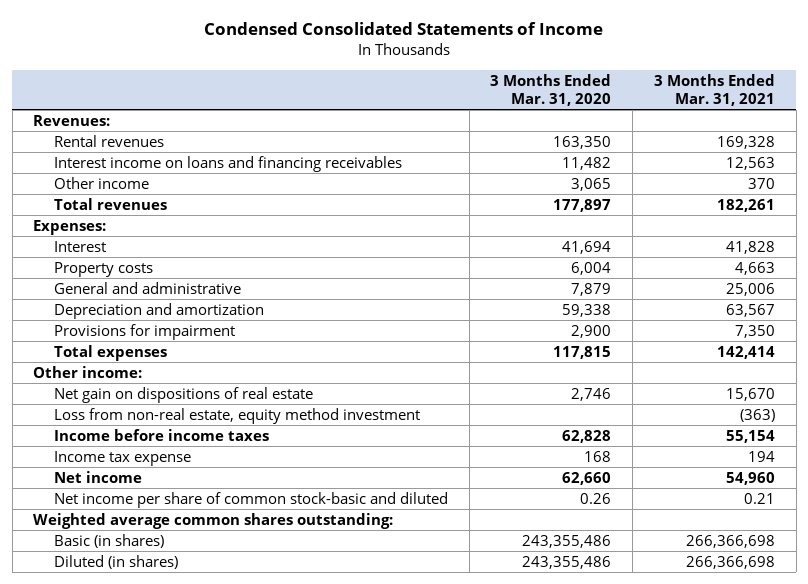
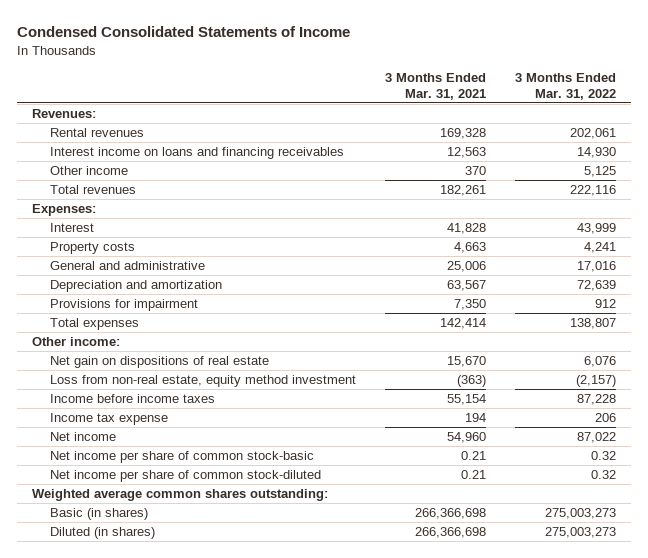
- | 3 Months Ended Mar. 31, 2020 | 3 Months Ended Mar. 31, 2021
+ | 3 Months Ended Mar. 31, 2021 | 3 Months Ended Mar. 31, 2022
- Net income per share of common stock-basic and diluted | 0.26 | 0.21
+ Net income per share of common stock-basic | 0.21 | 0.32
+ Net income per share of common stock-diluted | 0.21 | 0.32

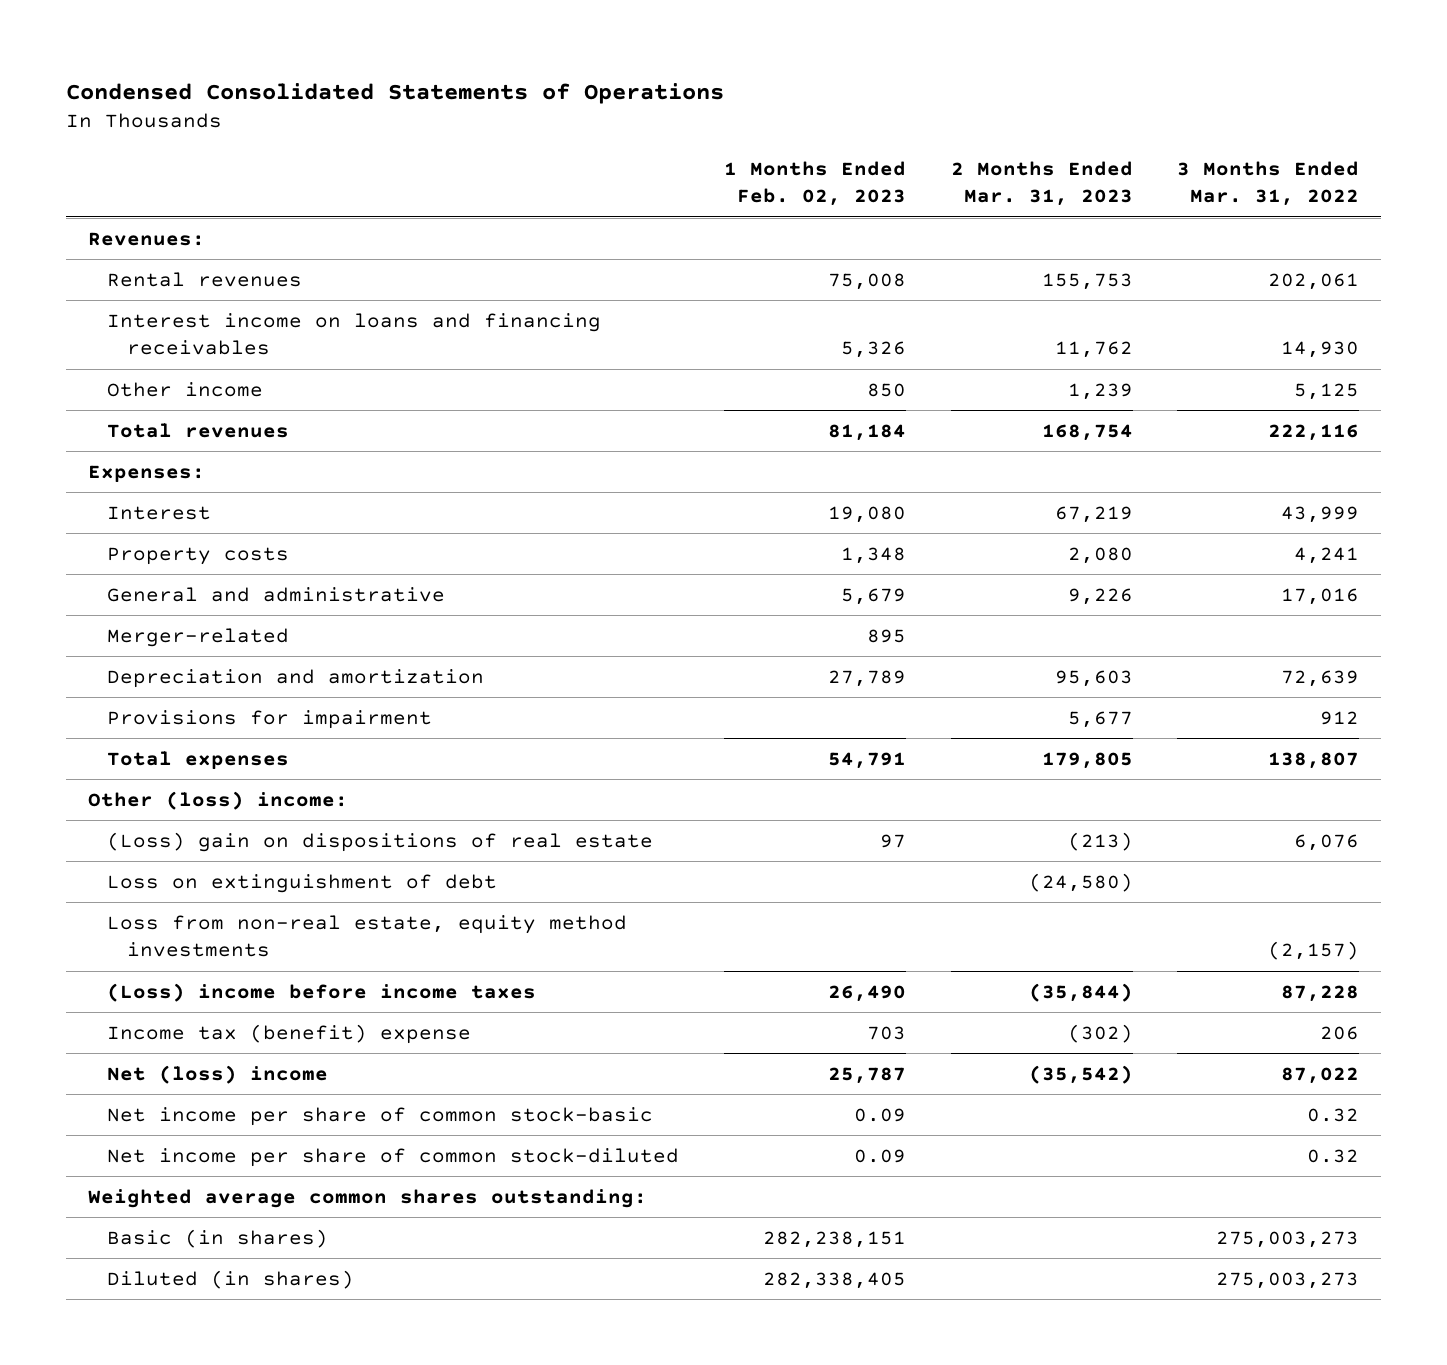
- Condensed Consolidated Statements of Income
+ Condensed Consolidated Statements of Operations
- | 3 Months Ended Mar. 31, 2021 | 3 Months Ended Mar. 31, 2022
+ | 1 Months Ended Feb. 02, 2023 | 2 Months Ended Mar. 31, 2023 | 3 Months Ended Mar. 31, 2022
+ Merger-related | 895 | |
- Other income:
- Net gain on dispositions of real estate | 15,670 | 6,076
- Loss from non-real estate, equity method investment | (363) | (2,157)
- Income before income taxes | 55,154 | 87,228
- Income tax expense | 194 | 206
- Net income | 54,960 | 87,022
+ Other (loss) income:
+ (Loss) gain on dispositions of real estate | 97 | (213) | 6,076
+ Loss on extinguishment of debt | | (24,580) |
+ Loss from non-real estate, equity method investments | | | (2,157)
+ (Loss) income before income taxes | 26,490 | (35,844) | 87,228
+ Income tax (benefit) expense | 703 | (302) | 206
+ Net (loss) income | 25,787 | (35,542) | 87,022

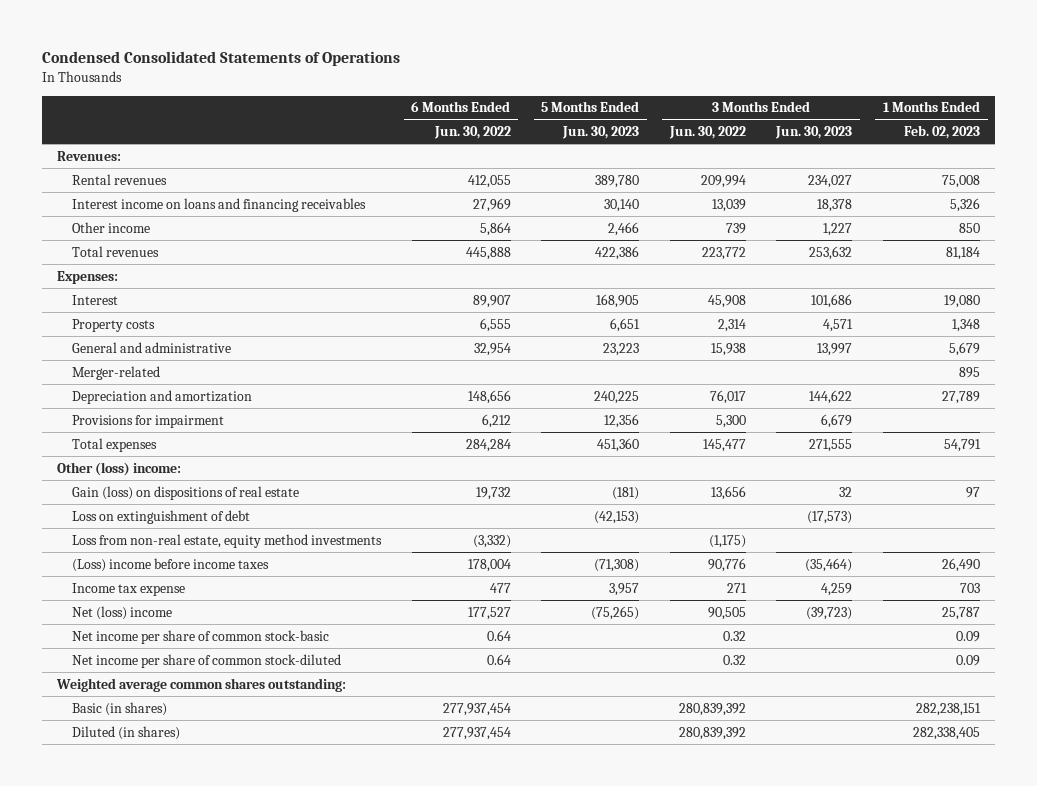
- | 1 Months Ended Feb. 02, 2023 | 2 Months Ended Mar. 31, 2023 | 3 Months Ended Mar. 31, 2022
+ | 6 Months Ended Jun. 30, 2022 | 5 Months Ended Jun. 30, 2023 | 3 Months Ended Jun. 30, 2022 | 3 Months Ended Jun. 30, 2023 | 1 Months Ended Feb. 02, 2023
- (Loss) gain on dispositions of real estate | 97 | (213) | 6,076
+ Gain (loss) on dispositions of real estate | 19,732 | (181) | 13,656 | 32 | 97
- Income tax (benefit) expense | 703 | (302) | 206
+ Income tax expense | 477 | 3,957 | 271 | 4,259 | 703

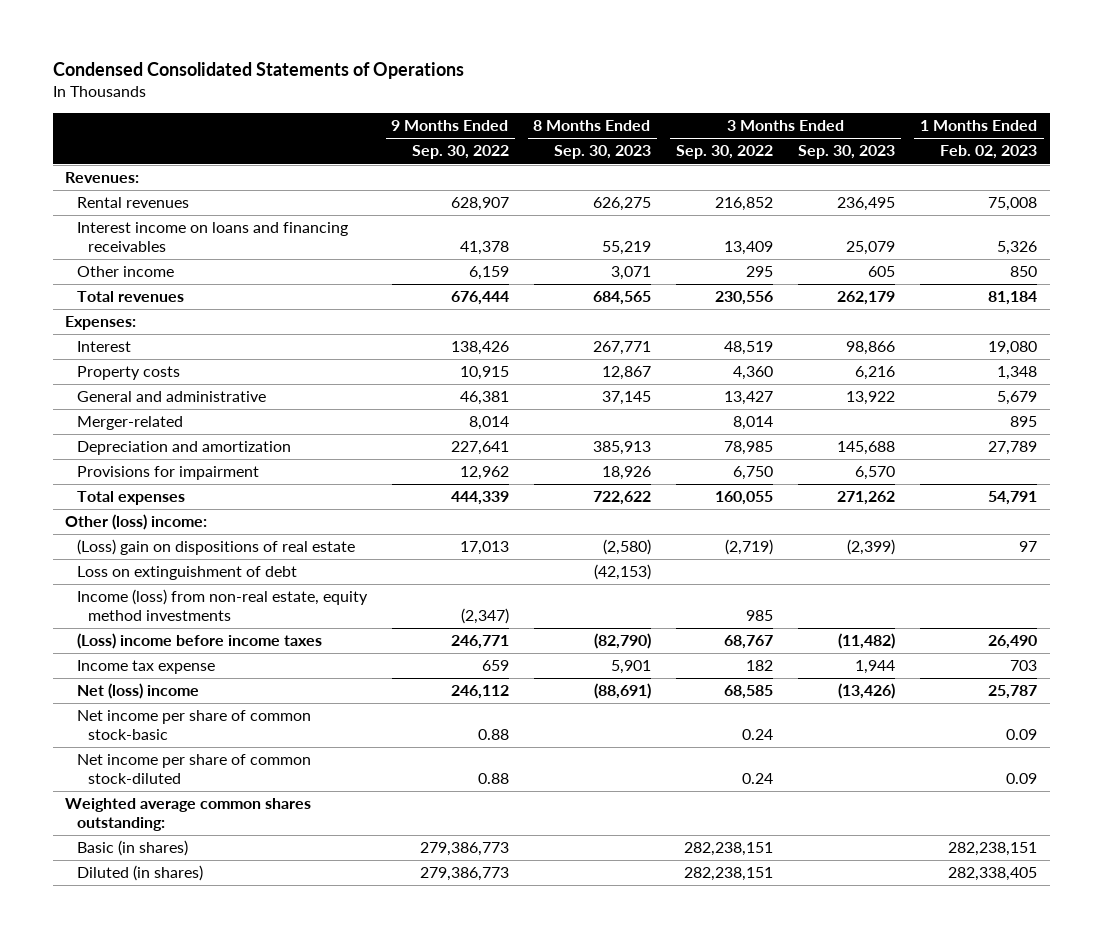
- | 6 Months Ended Jun. 30, 2022 | 5 Months Ended Jun. 30, 2023 | 3 Months Ended Jun. 30, 2022 | 3 Months Ended Jun. 30, 2023 | 1 Months Ended Feb. 02, 2023
+ | 9 Months Ended Sep. 30, 2022 | 8 Months Ended Sep. 30, 2023 | 3 Months Ended Sep. 30, 2022 | 3 Months Ended Sep. 30, 2023 | 1 Months Ended Feb. 02, 2023
- Gain (loss) on dispositions of real estate | 19,732 | (181) | 13,656 | 32 | 97
+ (Loss) gain on dispositions of real estate | 17,013 | (2,580) | (2,719) | (2,399) | 97
- Loss from non-real estate, equity method investments | (3,332) | | (1,175) | |
+ Income (loss) from non-real estate, equity method investments | (2,347) | | 985 | |

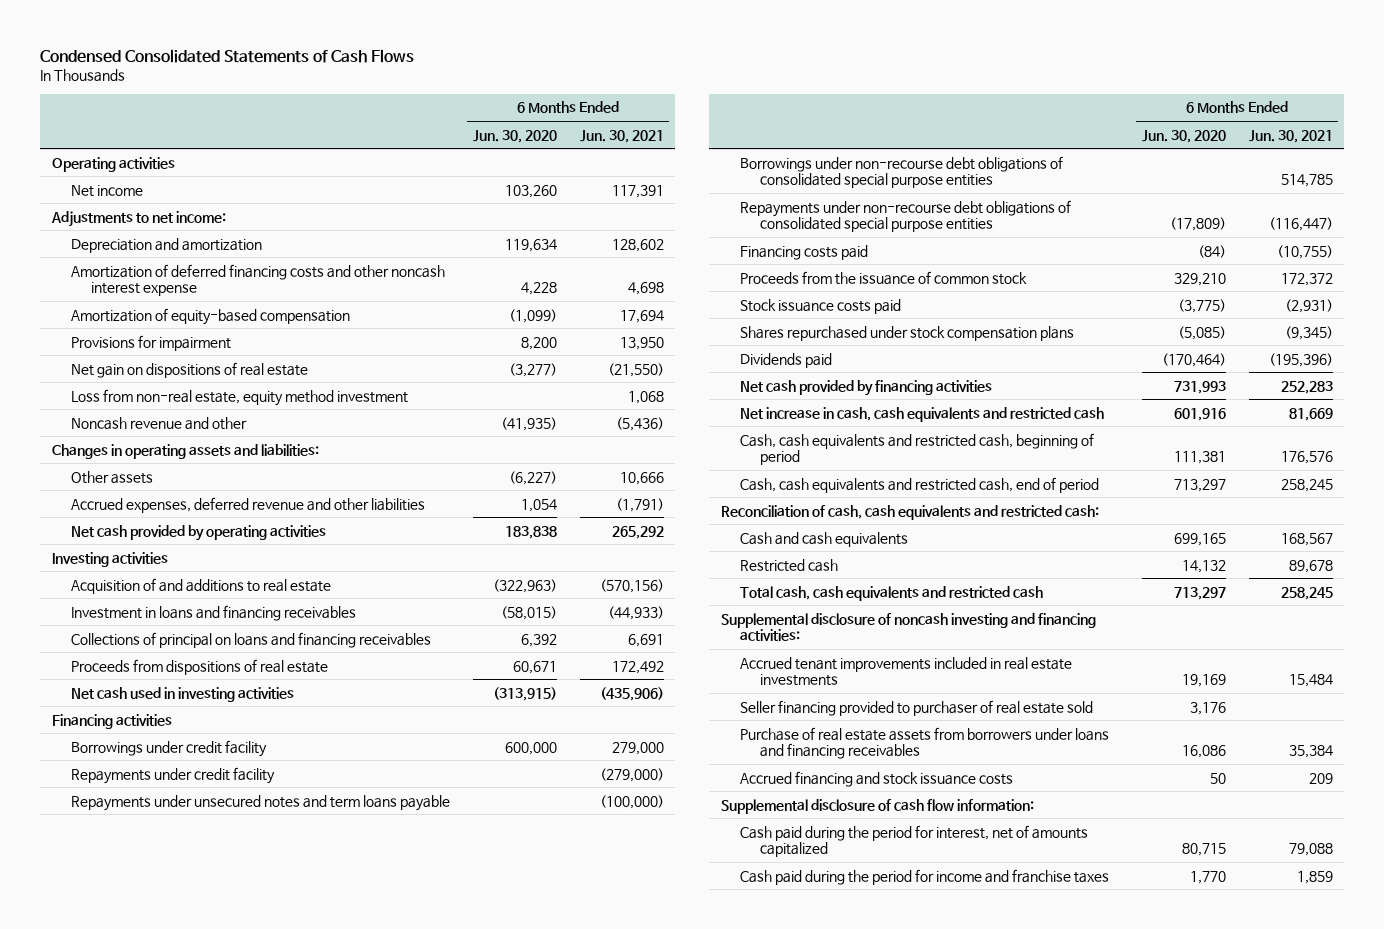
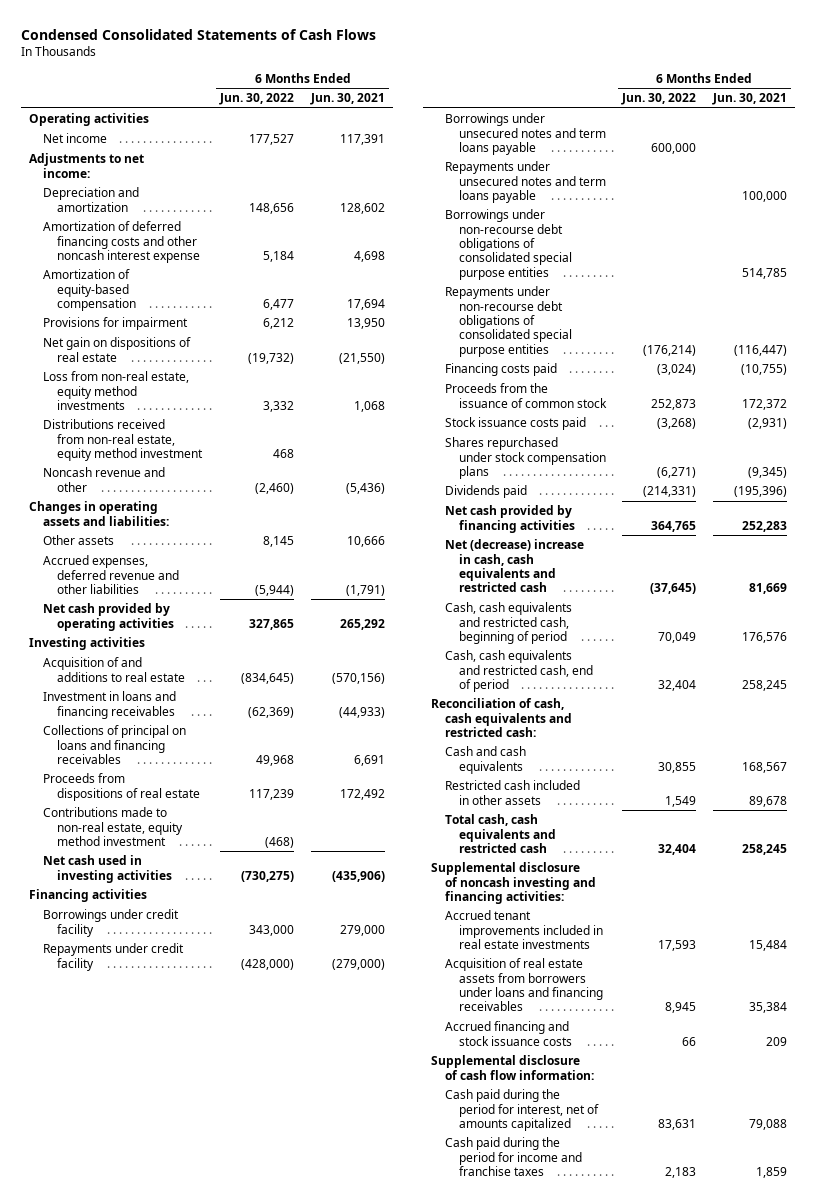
- | 6 Months Ended Jun. 30, 2020 | 6 Months Ended Jun. 30, 2021
+ | 6 Months Ended Jun. 30, 2022 | 6 Months Ended Jun. 30, 2021
- Loss from non-real estate, equity method investment | | 1,068
+ Loss from non-real estate, equity method investments | 3,332 | 1,068
+ Distributions received from non-real estate, equity method investment | 468 |
+ Contributions made to non-real estate, equity method investment | (468) |
- Repayments under unsecured notes and term loans payable | | (100,000)
+ Borrowings under unsecured notes and term loans payable | 600,000 |
+ Repayments under unsecured notes and term loans payable | | 100,000
- Net increase in cash, cash equivalents and restricted cash | 601,916 | 81,669
+ Net (decrease) increase in cash, cash equivalents and restricted cash | (37,645) | 81,669
- Restricted cash | 14,132 | 89,678
+ Restricted cash included in other assets | 1,549 | 89,678
- Seller financing provided to purchaser of real estate sold | 3,176 |
- Purchase of real estate assets from borrowers under loans and financing receivables | 16,086 | 35,384
+ Acquisition of real estate assets from borrowers under loans and financing receivables | 8,945 | 35,384

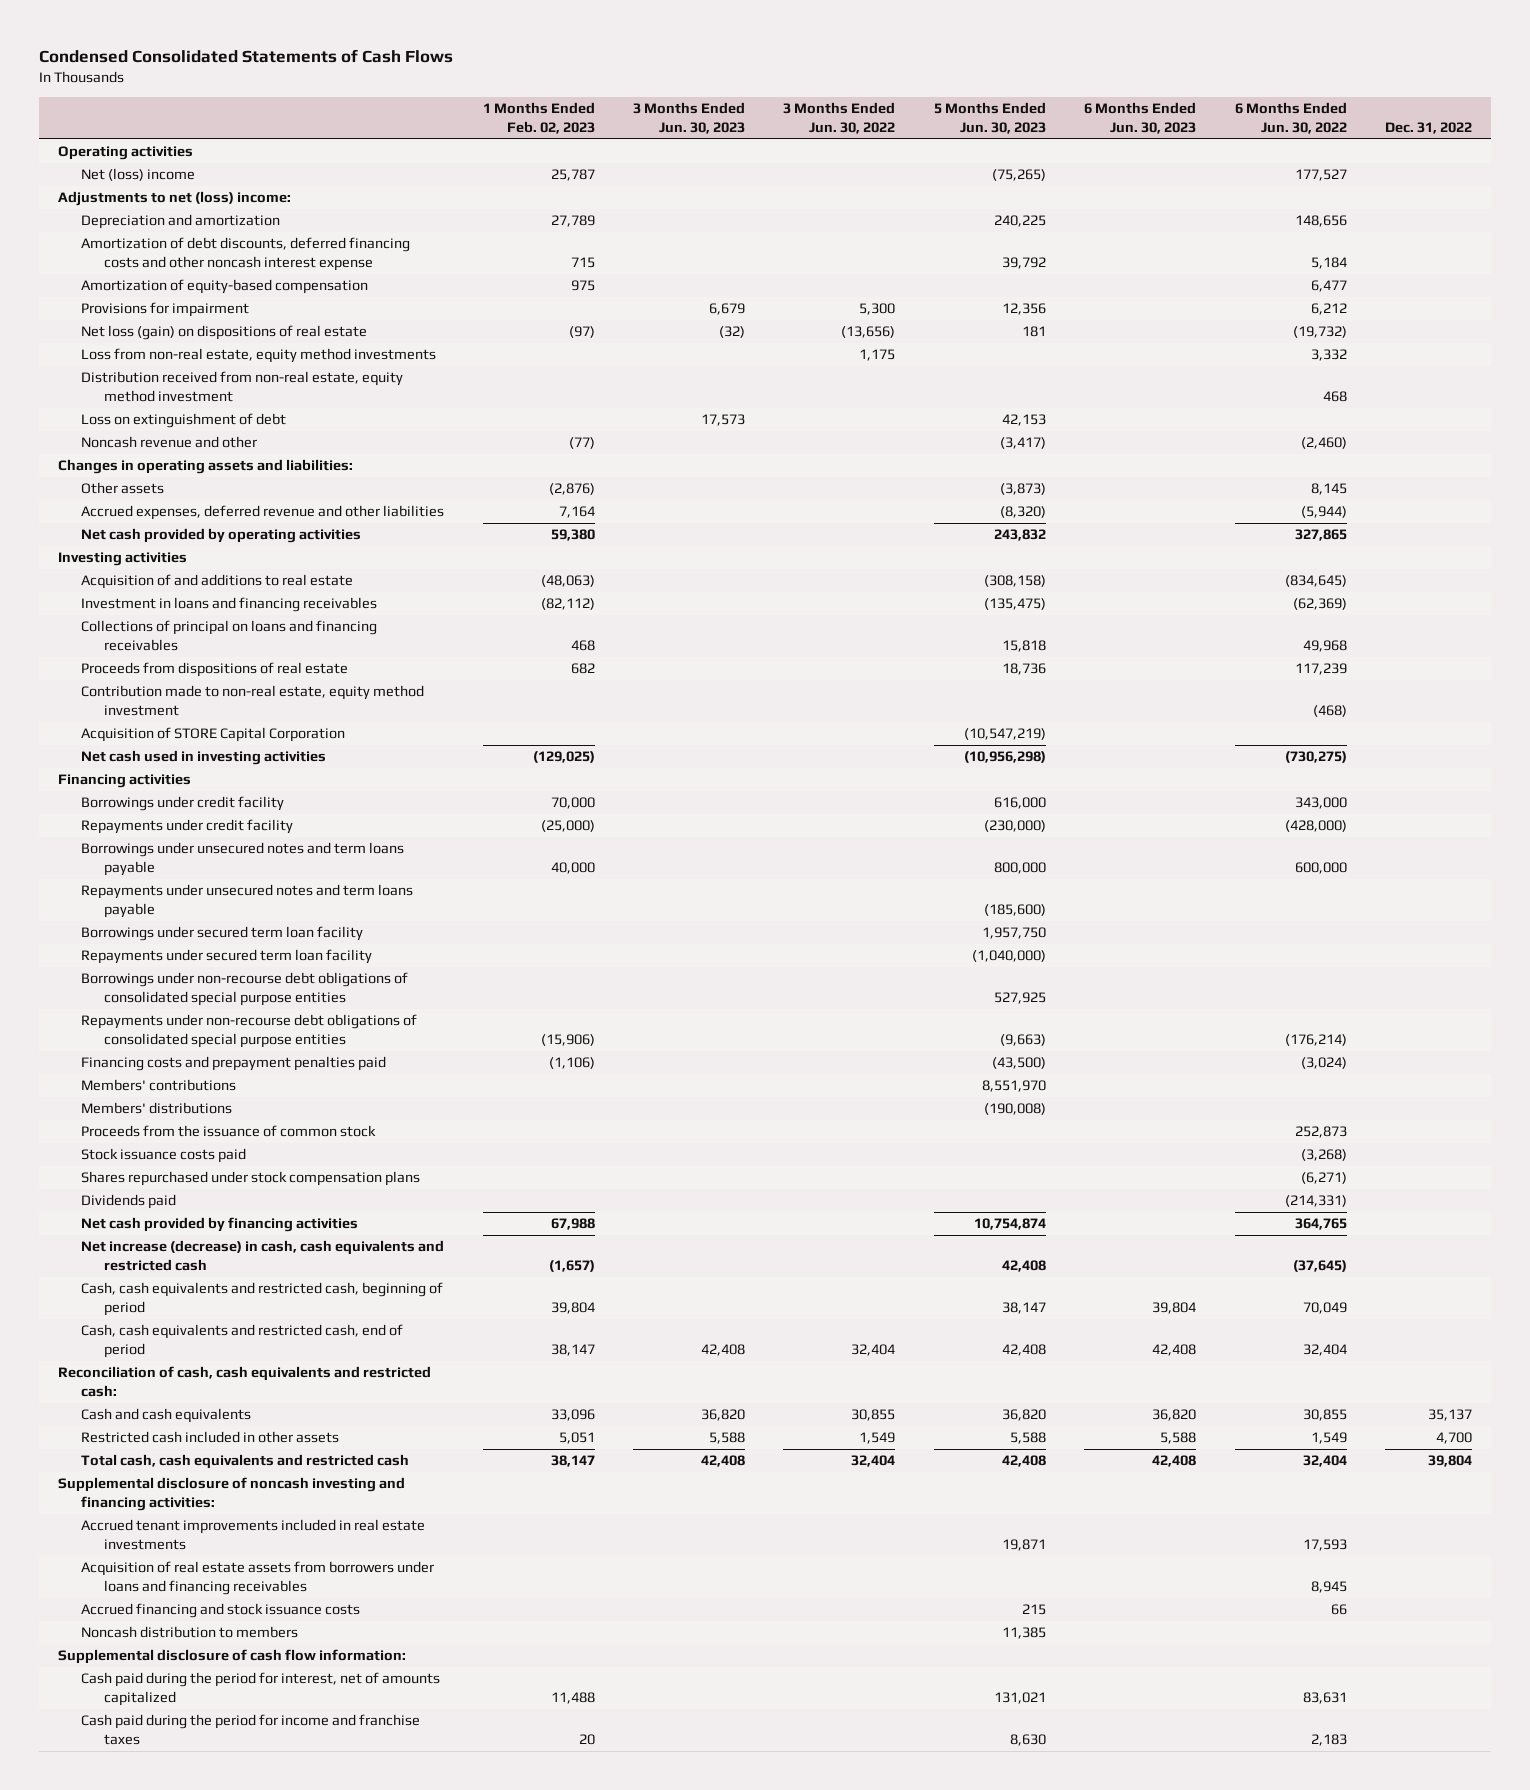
- | 6 Months Ended Jun. 30, 2022 | 6 Months Ended Jun. 30, 2021
+ | 1 Months Ended Feb. 02, 2023 | 3 Months Ended Jun. 30, 2023 | 3 Months Ended Jun. 30, 2022 | 5 Months Ended Jun. 30, 2023 | 6 Months Ended Jun. 30, 2023 | 6 Months Ended Jun. 30, 2022 | Dec. 31, 2022
- Net income | 177,527 | 117,391
- Adjustments to net income:
+ Net (loss) income | 25,787 | | | (75,265) | | 177,527 |
+ Adjustments to net (loss) income:
- Amortization of deferred financing costs and other noncash interest expense | 5,184 | 4,698
+ Amortization of debt discounts, deferred financing costs and other noncash interest expense | 715 | | | 39,792 | | 5,184 |
- Net gain on dispositions of real estate | (19,732) | (21,550)
+ Net loss (gain) on dispositions of real estate | (97) | (32) | (13,656) | 181 | | (19,732) |
- Distributions received from non-real estate, equity method investment | 468 |
+ Distribution received from non-real estate, equity method investment | | | | | | 468 |
+ Loss on extinguishment of debt | | 17,573 | | 42,153 | | |
- Contributions made to non-real estate, equity method investment | (468) |
+ Contribution made to non-real estate, equity method investment | | | | | | (468) |
+ Acquisition of STORE Capital Corporation | | | | (10,547,219) | | |
+ Borrowings under secured term loan facility | | | | 1,957,750 | | |
+ Repayments under secured term loan facility | | | | (1,040,000) | | |
- Financing costs paid | (3,024) | (10,755)
+ Financing costs and prepayment penalties paid | (1,106) | | | (43,500) | | (3,024) |
+ Members' contributions | | | | 8,551,970 | | |
+ Members' distributions | | | | (190,008) | | |
- Net (decrease) increase in cash, cash equivalents and restricted cash | (37,645) | 81,669
+ Net increase (decrease) in cash, cash equivalents and restricted cash | (1,657) | | | 42,408 | | (37,645) |
+ Noncash distribution to members | | | | 11,385 | | |

